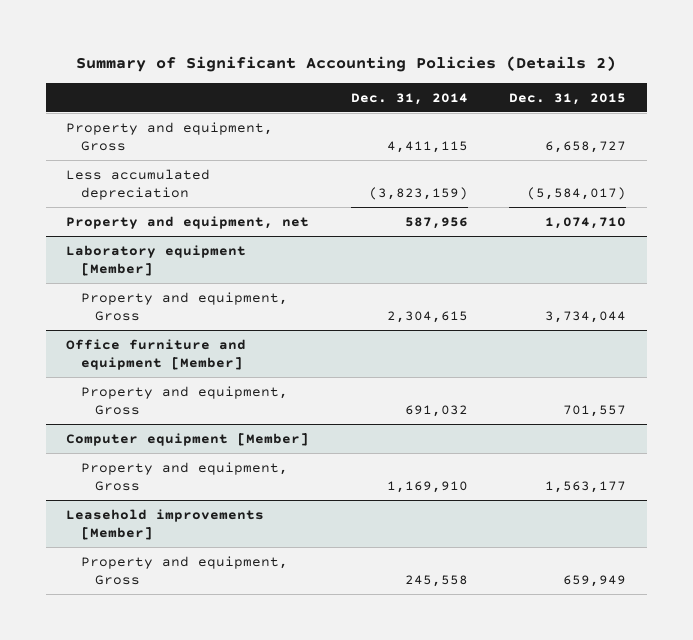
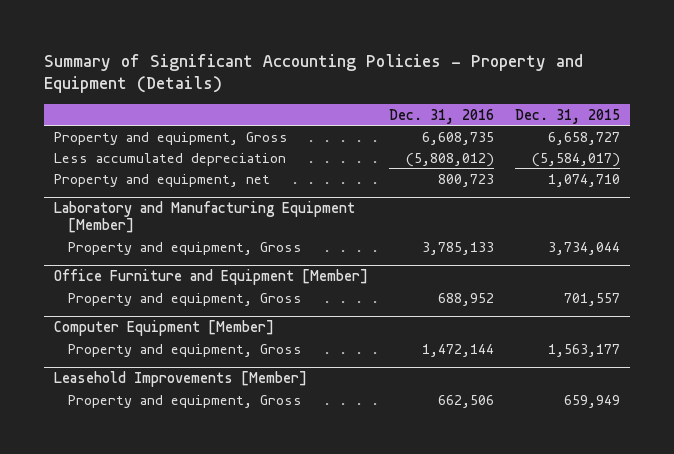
- Summary of Significant Accounting Policies (Details 2)
+ Summary of Significant Accounting Policies - Property and Equipment (Details)
- | Dec. 31, 2014 | Dec. 31, 2015
+ | Dec. 31, 2016 | Dec. 31, 2015
- Laboratory equipment [Member]
+ Laboratory and Manufacturing Equipment [Member]
- Office furniture and equipment [Member]
+ Office Furniture and Equipment [Member]
- Computer equipment [Member]
+ Computer Equipment [Member]
- Leasehold improvements [Member]
+ Leasehold Improvements [Member]

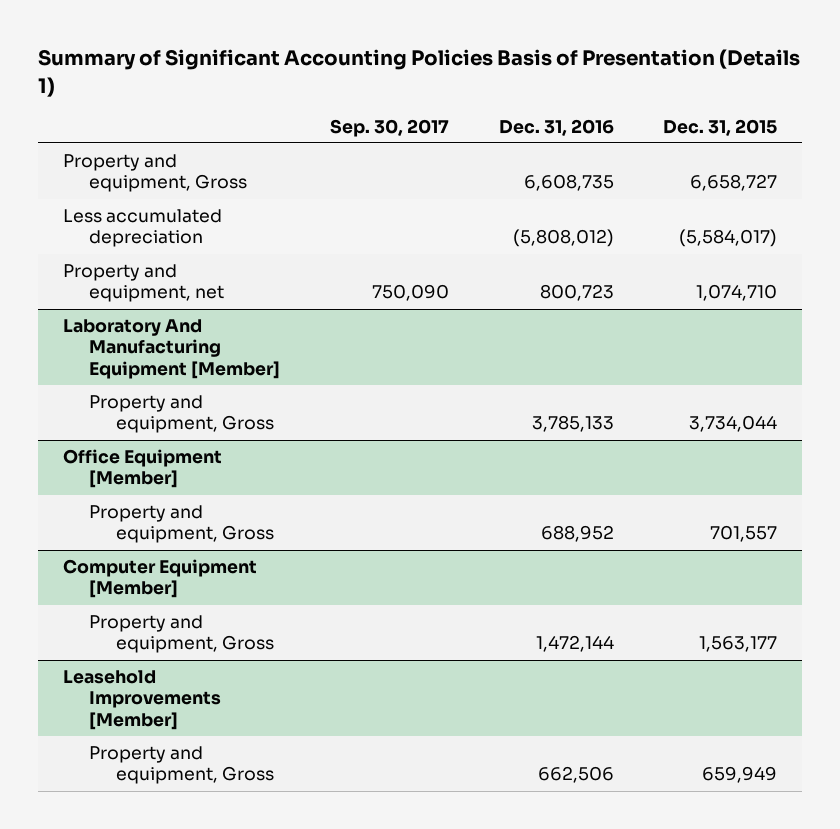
- Summary of Significant Accounting Policies - Property and Equipment (Details)
+ Summary of Significant Accounting Policies Basis of Presentation (Details 1)
- | Dec. 31, 2016 | Dec. 31, 2015
+ | Sep. 30, 2017 | Dec. 31, 2016 | Dec. 31, 2015
- Laboratory and Manufacturing Equipment [Member]
+ Laboratory And Manufacturing Equipment [Member]
- Office Furniture and Equipment [Member]
+ Office Equipment [Member]

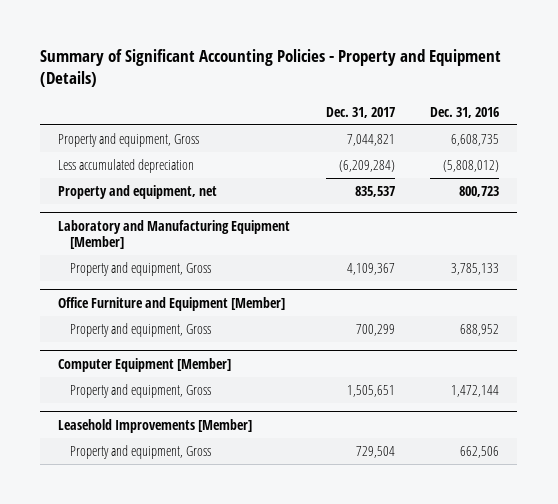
- Summary of Significant Accounting Policies Basis of Presentation (Details 1)
+ Summary of Significant Accounting Policies - Property and Equipment (Details)
- | Sep. 30, 2017 | Dec. 31, 2016 | Dec. 31, 2015
+ | Dec. 31, 2017 | Dec. 31, 2016
- Laboratory And Manufacturing Equipment [Member]
+ Laboratory and Manufacturing Equipment [Member]
- Office Equipment [Member]
+ Office Furniture and Equipment [Member]

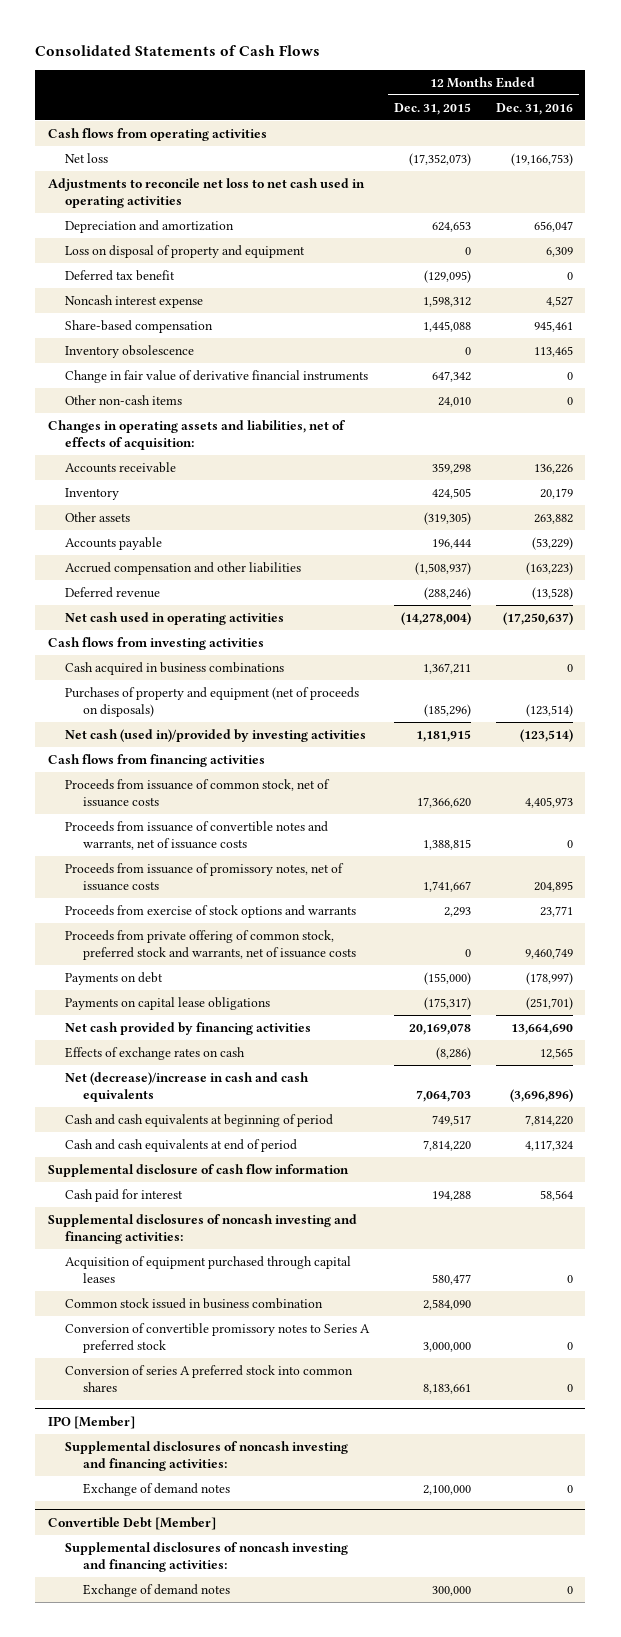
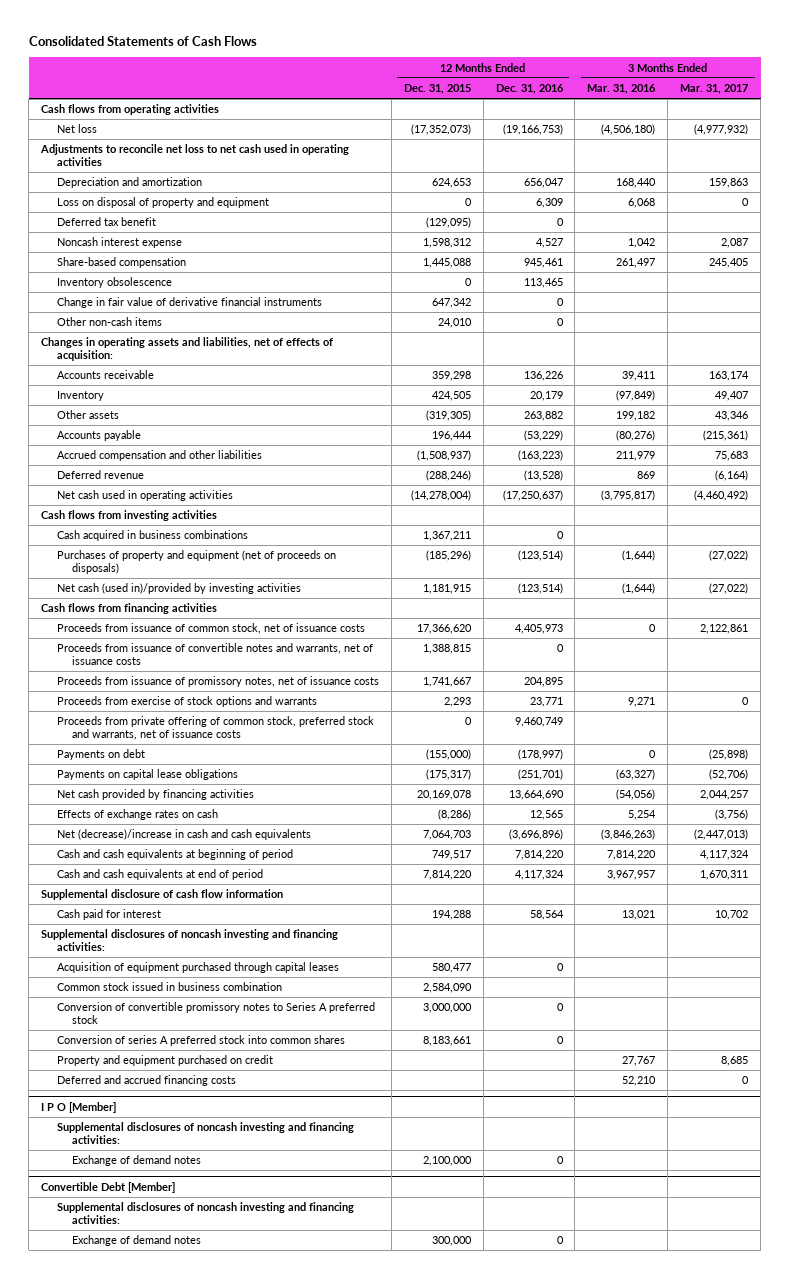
- | 12 Months Ended Dec. 31, 2015 | 12 Months Ended Dec. 31, 2016
+ | 12 Months Ended Dec. 31, 2015 | 12 Months Ended Dec. 31, 2016 | 3 Months Ended Mar. 31, 2016 | 3 Months Ended Mar. 31, 2017
- IPO [Member]
+ Property and equipment purchased on credit | | | 27,767 | 8,685
+ Deferred and accrued financing costs | | | 52,210 | 0
+ I P O [Member]

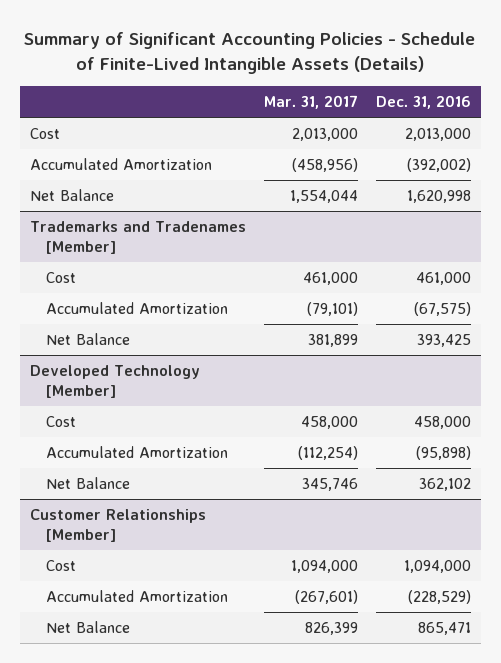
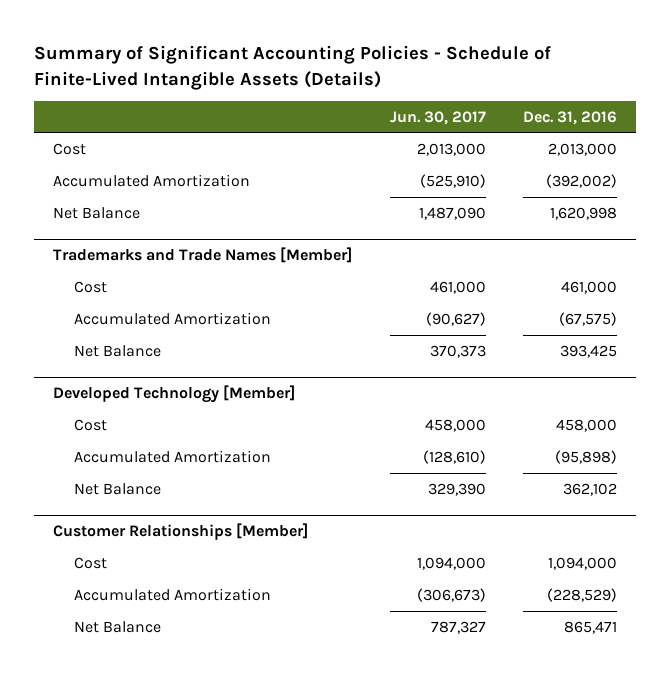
- | Mar. 31, 2017 | Dec. 31, 2016
+ | Jun. 30, 2017 | Dec. 31, 2016
- Trademarks and Tradenames [Member]
+ Trademarks and Trade Names [Member]

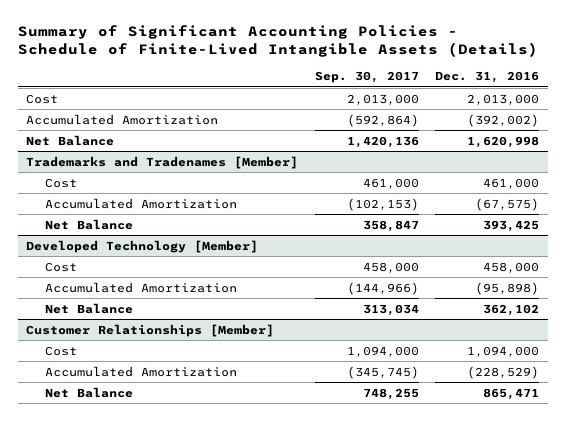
- | Jun. 30, 2017 | Dec. 31, 2016
+ | Sep. 30, 2017 | Dec. 31, 2016
- Trademarks and Trade Names [Member]
+ Trademarks and Tradenames [Member]

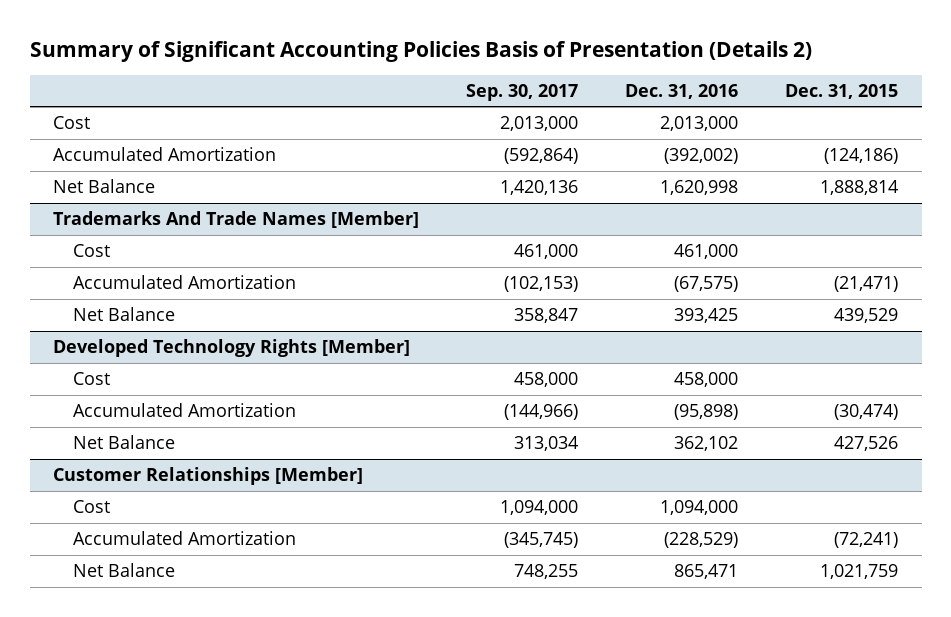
- Summary of Significant Accounting Policies - Schedule of Finite-Lived Intangible Assets (Details)
+ Summary of Significant Accounting Policies Basis of Presentation (Details 2)
- | Sep. 30, 2017 | Dec. 31, 2016
+ | Sep. 30, 2017 | Dec. 31, 2016 | Dec. 31, 2015
- Trademarks and Tradenames [Member]
+ Trademarks And Trade Names [Member]
- Developed Technology [Member]
+ Developed Technology Rights [Member]

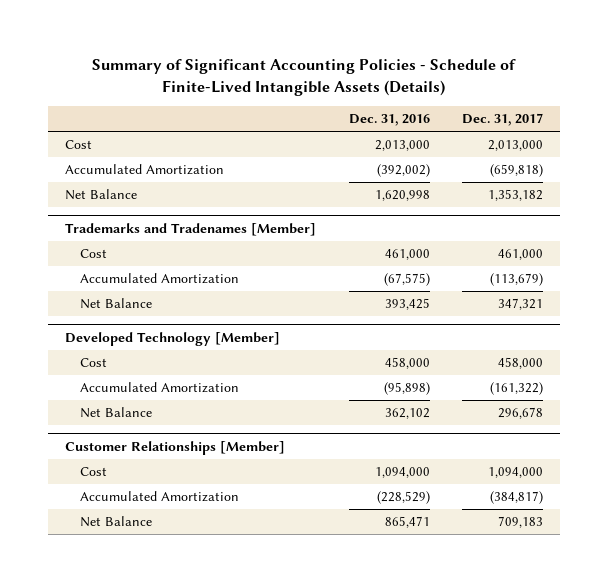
- Summary of Significant Accounting Policies Basis of Presentation (Details 2)
+ Summary of Significant Accounting Policies - Schedule of Finite-Lived Intangible Assets (Details)
- | Sep. 30, 2017 | Dec. 31, 2016 | Dec. 31, 2015
+ | Dec. 31, 2016 | Dec. 31, 2017
- Trademarks And Trade Names [Member]
+ Trademarks and Tradenames [Member]
- Developed Technology Rights [Member]
+ Developed Technology [Member]

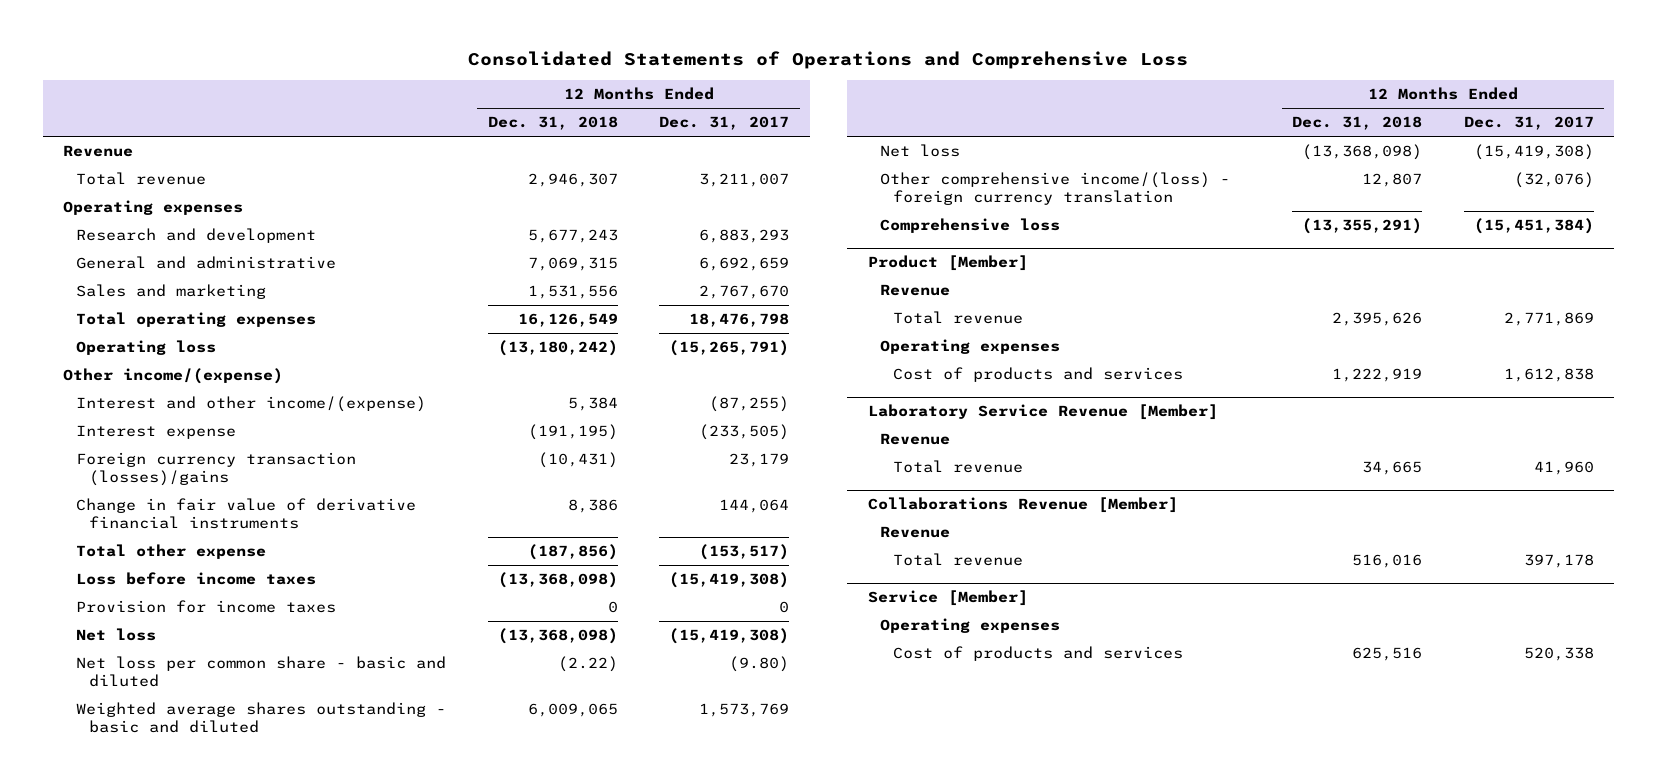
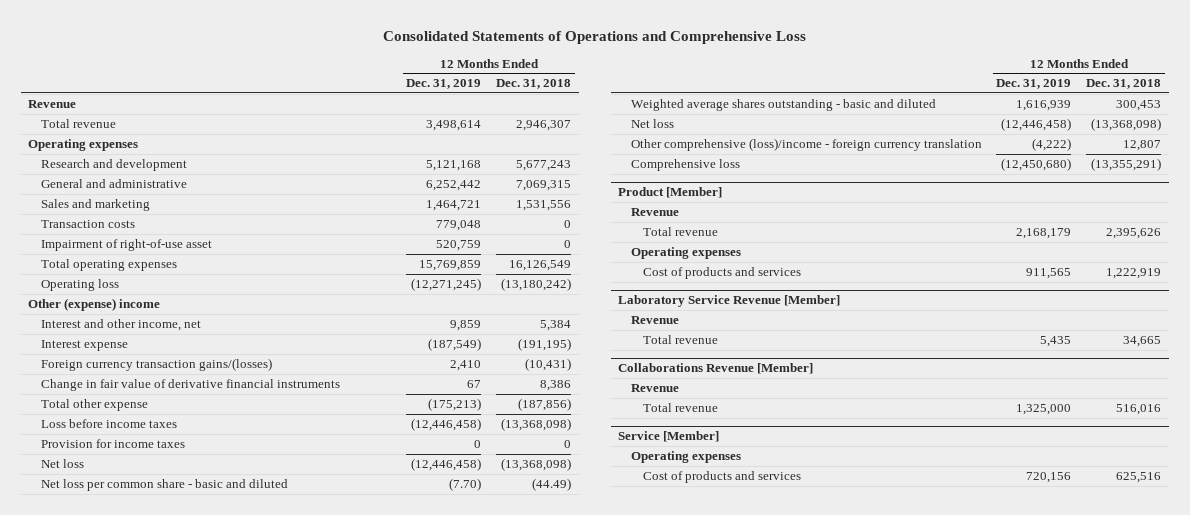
- | 12 Months Ended Dec. 31, 2018 | 12 Months Ended Dec. 31, 2017
+ | 12 Months Ended Dec. 31, 2019 | 12 Months Ended Dec. 31, 2018
+ Transaction costs | 779,048 | 0
+ Impairment of right-of-use asset | 520,759 | 0
- Other income/(expense)
- Interest and other income/(expense) | 5,384 | (87,255)
+ Other (expense) income
+ Interest and other income, net | 9,859 | 5,384
- Foreign currency transaction (losses)/gains | (10,431) | 23,179
+ Foreign currency transaction gains/(losses) | 2,410 | (10,431)
- Net loss per common share - basic and diluted | (2.22) | (9.80)
- Weighted average shares outstanding - basic and diluted | 6,009,065 | 1,573,769
+ Net loss per common share - basic and diluted | (7.70) | (44.49)
+ Weighted average shares outstanding - basic and diluted | 1,616,939 | 300,453
- Other comprehensive income/(loss) - foreign currency translation | 12,807 | (32,076)
+ Other comprehensive (loss)/income - foreign currency translation | (4,222) | 12,807

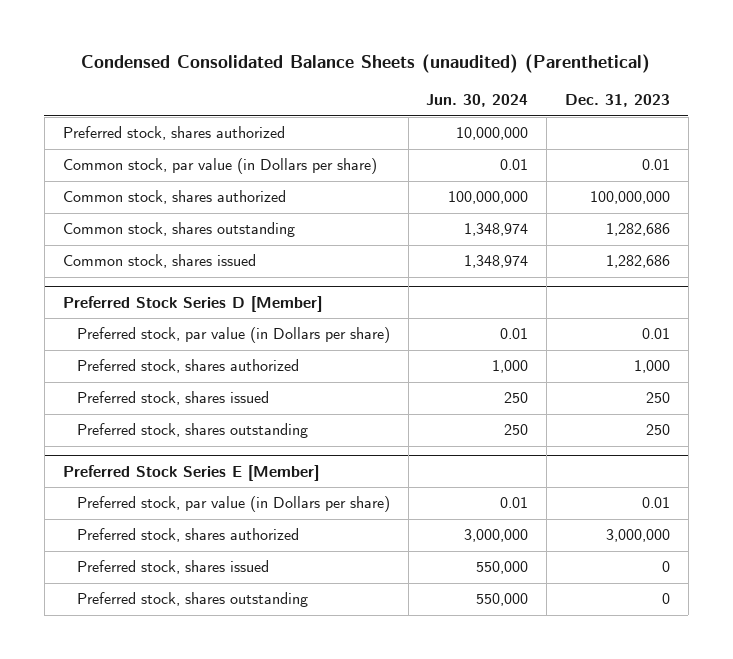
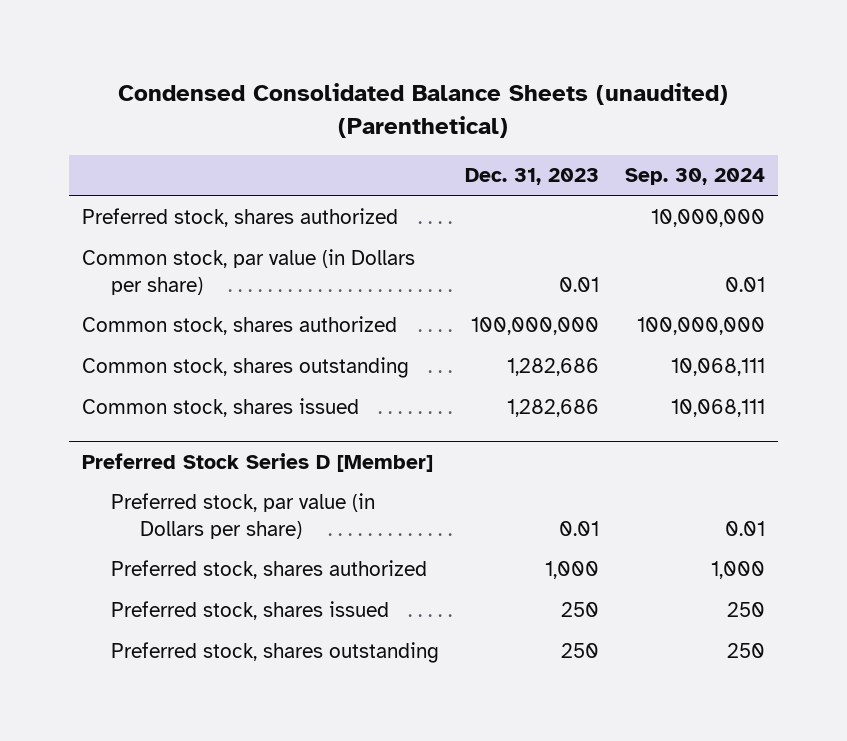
- | Jun. 30, 2024 | Dec. 31, 2023
+ | Dec. 31, 2023 | Sep. 30, 2024
- Preferred Stock Series E [Member]
- Preferred stock, par value (in Dollars per share) | 0.01 | 0.01
- Preferred stock, shares authorized | 3,000,000 | 3,000,000
- Preferred stock, shares issued | 550,000 | 0
- Preferred stock, shares outstanding | 550,000 | 0

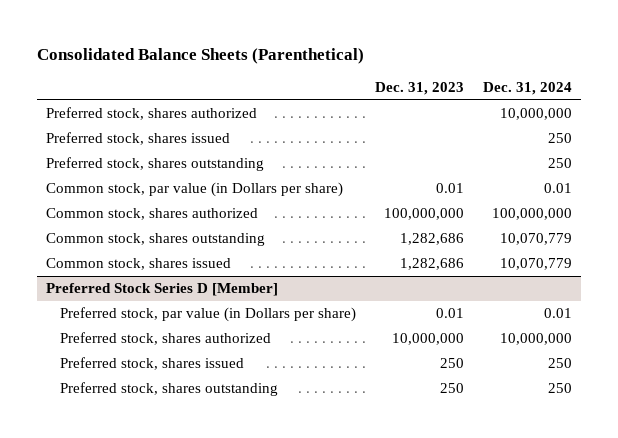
- Condensed Consolidated Balance Sheets (unaudited) (Parenthetical)
+ Consolidated Balance Sheets (Parenthetical)
- | Dec. 31, 2023 | Sep. 30, 2024
+ | Dec. 31, 2023 | Dec. 31, 2024
+ Preferred stock, shares issued | | 250
+ Preferred stock, shares outstanding | | 250
@ Preferred Stock Series D [Member]
- Preferred stock, shares authorized | 1,000 | 1,000
+ Preferred stock, shares authorized | 10,000,000 | 10,000,000

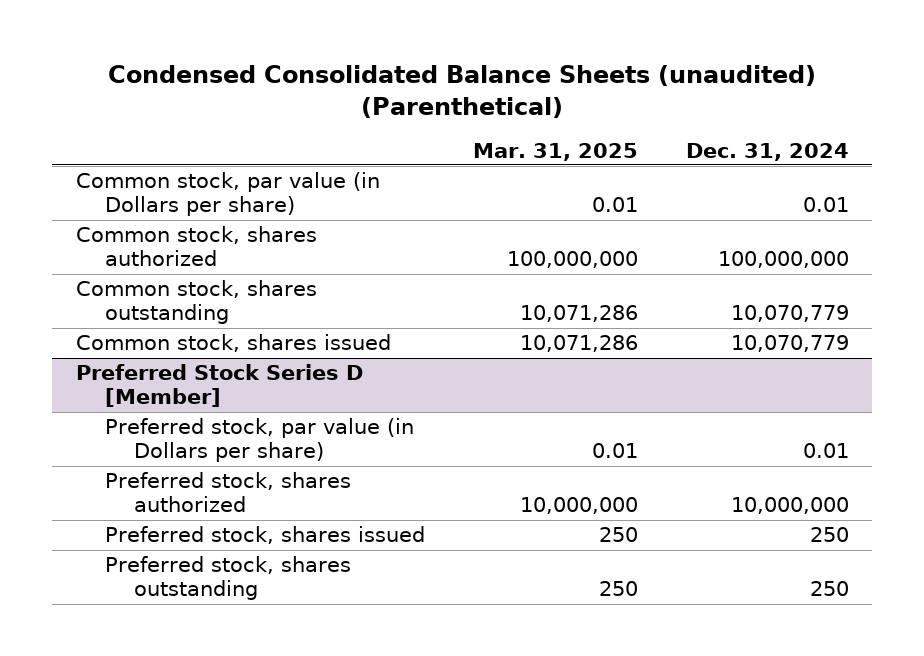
- Consolidated Balance Sheets (Parenthetical)
+ Condensed Consolidated Balance Sheets (unaudited) (Parenthetical)
- | Dec. 31, 2023 | Dec. 31, 2024
+ | Mar. 31, 2025 | Dec. 31, 2024
- Preferred stock, shares authorized | | 10,000,000
- Preferred stock, shares issued | | 250
- Preferred stock, shares outstanding | | 250

